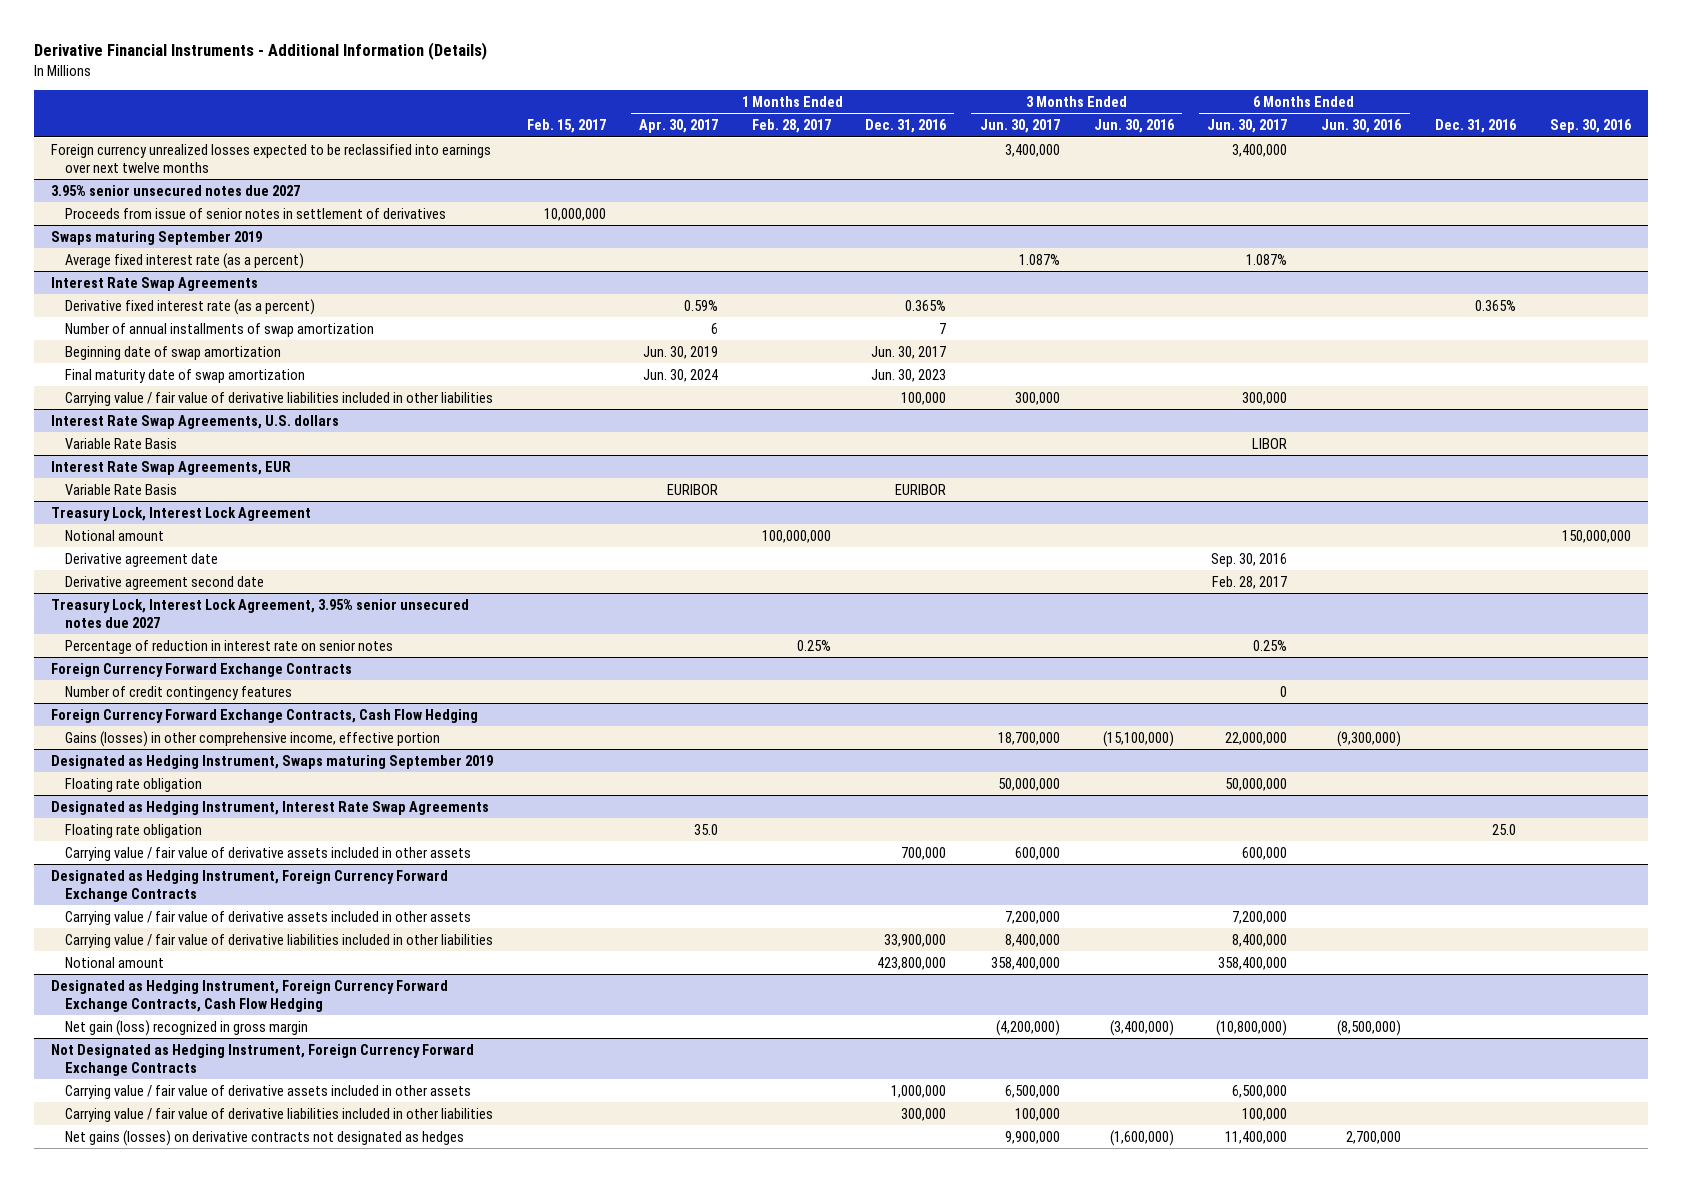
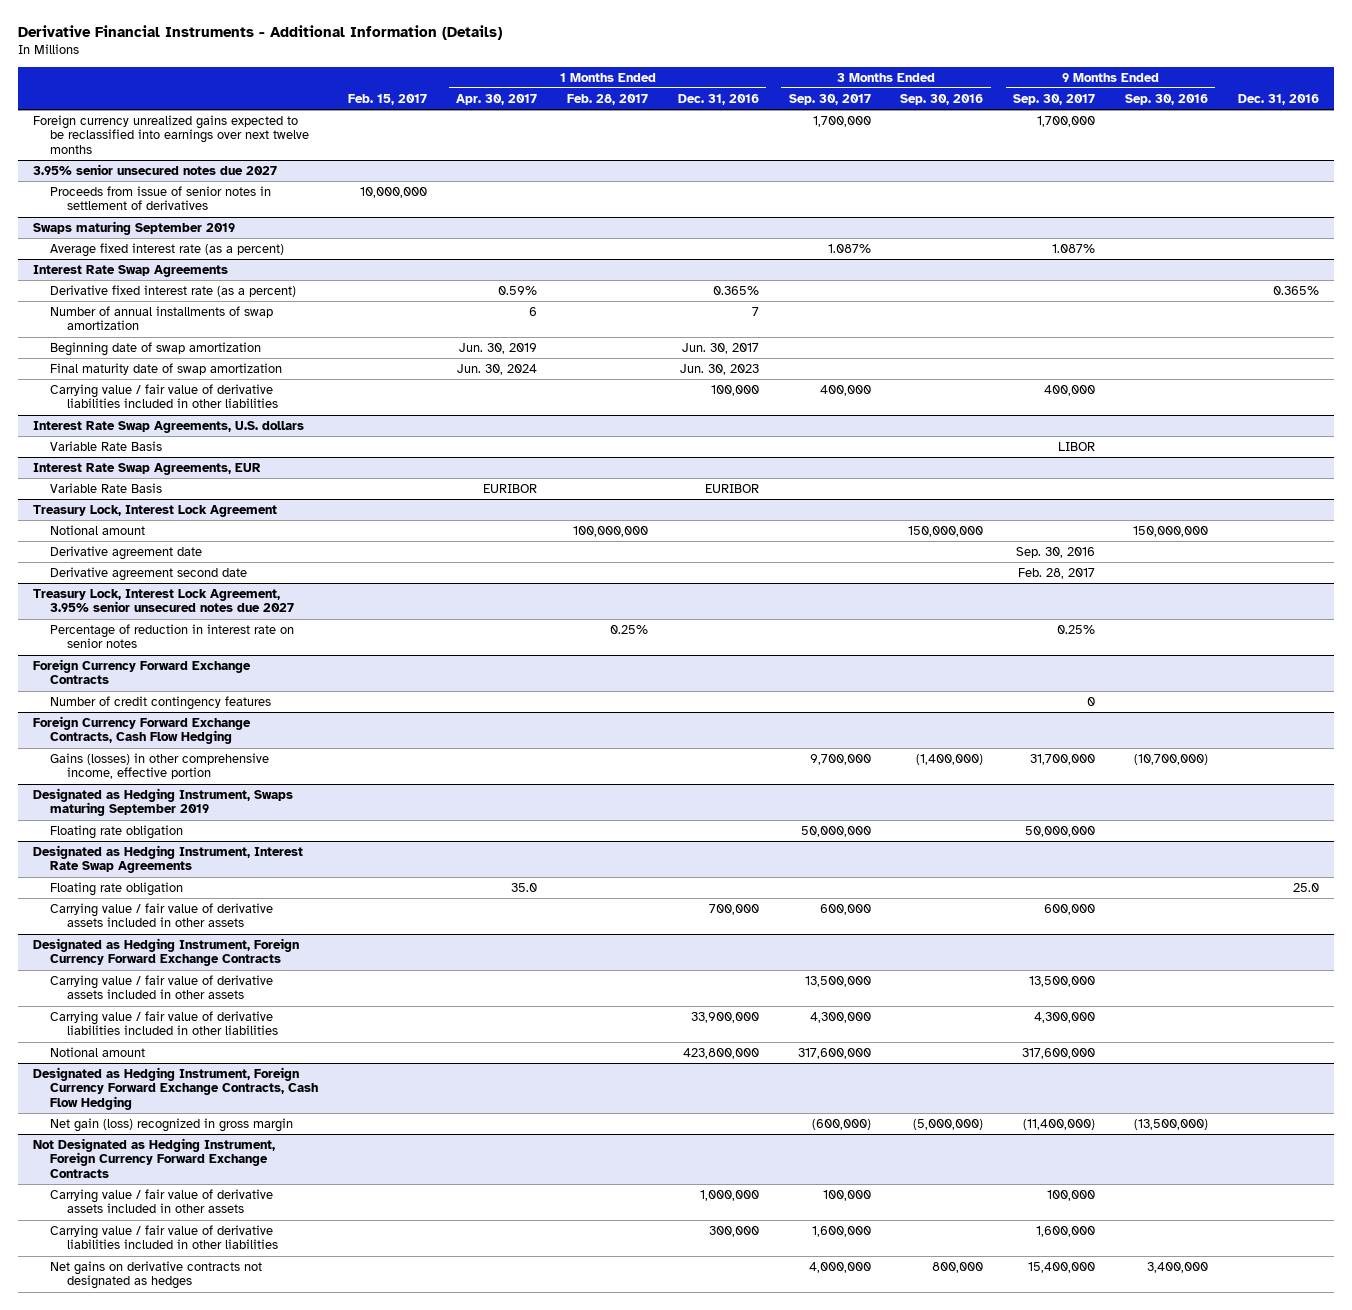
- | Feb. 15, 2017 | 1 Months Ended Apr. 30, 2017 | 1 Months Ended Feb. 28, 2017 | 1 Months Ended Dec. 31, 2016 | 3 Months Ended Jun. 30, 2017 | 3 Months Ended Jun. 30, 2016 | 6 Months Ended Jun. 30, 2017 | 6 Months Ended Jun. 30, 2016 | Dec. 31, 2016 | Sep. 30, 2016
+ | Feb. 15, 2017 | 1 Months Ended Apr. 30, 2017 | 1 Months Ended Feb. 28, 2017 | 1 Months Ended Dec. 31, 2016 | 3 Months Ended Sep. 30, 2017 | 3 Months Ended Sep. 30, 2016 | 9 Months Ended Sep. 30, 2017 | 9 Months Ended Sep. 30, 2016 | Dec. 31, 2016
- Foreign currency unrealized losses expected to be reclassified into earnings over next twelve months | | | | | 3,400,000 | | 3,400,000 | | |
+ Foreign currency unrealized gains expected to be reclassified into earnings over next twelve months | | | | | 1,700,000 | | 1,700,000 | |
@ Not Designated as Hedging Instrument, Foreign Currency Forward Exchange Contracts
- Net gains (losses) on derivative contracts not designated as hedges | | | | | 9,900,000 | (1,600,000) | 11,400,000 | 2,700,000 | |
+ Net gains on derivative contracts not designated as hedges | | | | | 4,000,000 | 800,000 | 15,400,000 | 3,400,000 |

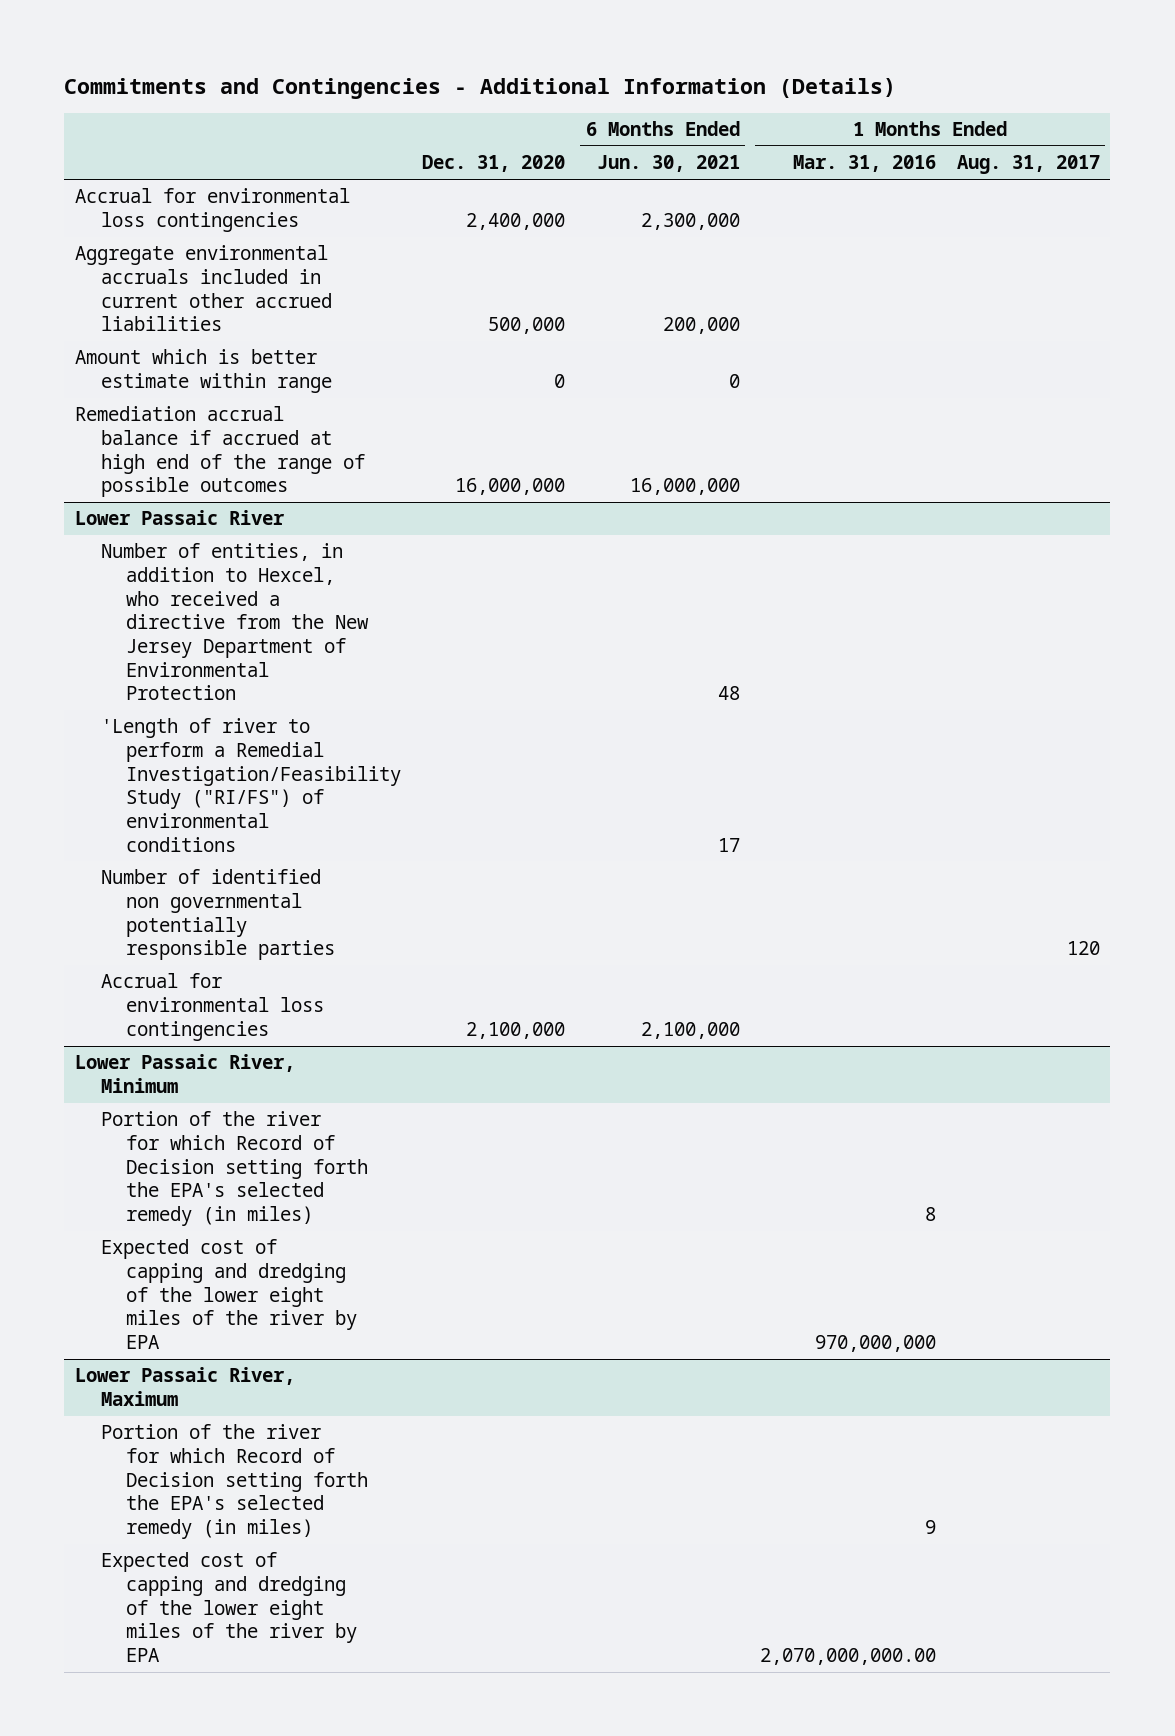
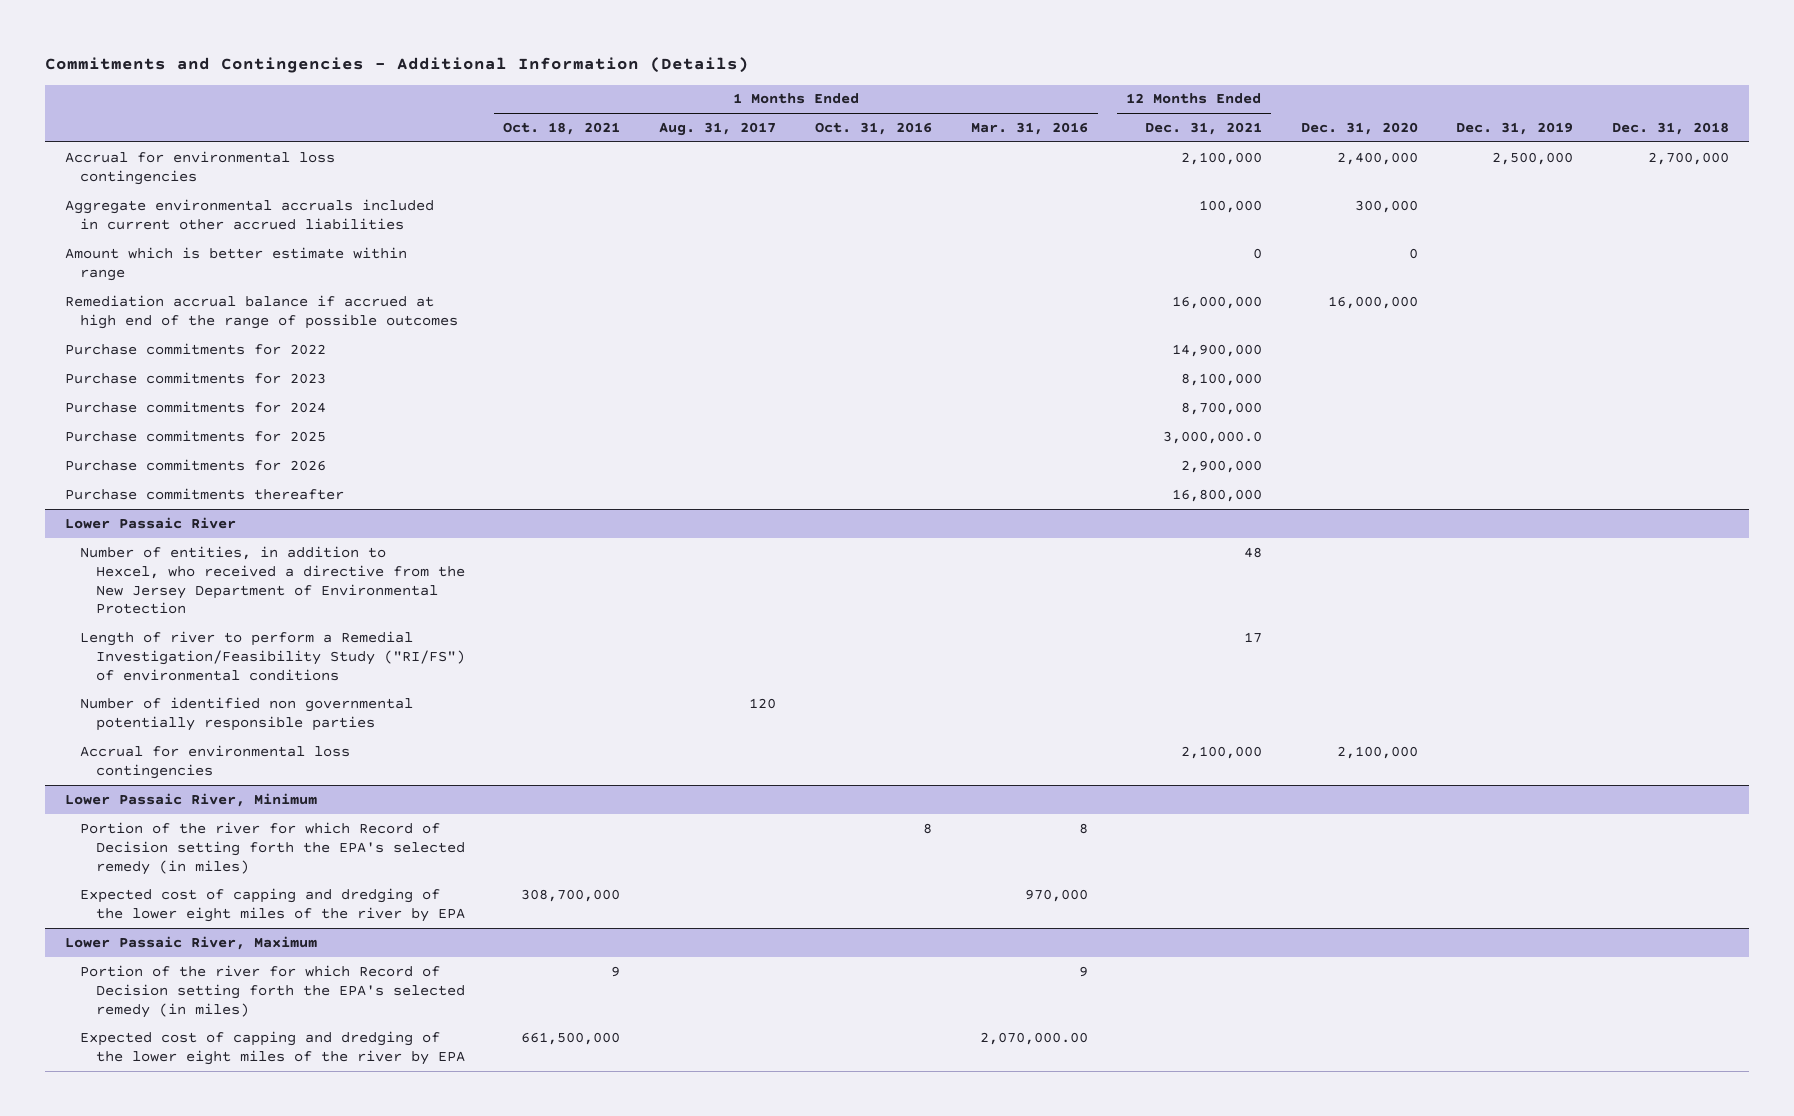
- | Dec. 31, 2020 | 6 Months Ended Jun. 30, 2021 | 1 Months Ended Mar. 31, 2016 | 1 Months Ended Aug. 31, 2017
+ | 1 Months Ended Oct. 18, 2021 | 1 Months Ended Aug. 31, 2017 | 1 Months Ended Oct. 31, 2016 | 1 Months Ended Mar. 31, 2016 | 12 Months Ended Dec. 31, 2021 | Dec. 31, 2020 | Dec. 31, 2019 | Dec. 31, 2018
- Aggregate environmental accruals included in current other accrued liabilities | 500,000 | 200,000 | |
+ Aggregate environmental accruals included in current other accrued liabilities | | | | | 100,000 | 300,000 | |
+ Purchase commitments for 2022 | | | | | 14,900,000 | | |
+ Purchase commitments for 2023 | | | | | 8,100,000 | | |
+ Purchase commitments for 2024 | | | | | 8,700,000 | | |
+ Purchase commitments for 2025 | | | | | 3,000,000.0 | | |
+ Purchase commitments for 2026 | | | | | 2,900,000 | | |
+ Purchase commitments thereafter | | | | | 16,800,000 | | |
@ Lower Passaic River
- 'Length of river to perform a Remedial Investigation/Feasibility Study ("RI/FS") of environmental conditions | | 17 | |
+ Length of river to perform a Remedial Investigation/Feasibility Study ("RI/FS") of environmental conditions | | | | | 17 | | |
@ Lower Passaic River, Minimum
- Expected cost of capping and dredging of the lower eight miles of the river by EPA | | | 970,000,000 |
+ Expected cost of capping and dredging of the lower eight miles of the river by EPA | 308,700,000 | | | 970,000 | | | |
@ Lower Passaic River, Maximum
- Expected cost of capping and dredging of the lower eight miles of the river by EPA | | | 2,070,000,000.00 |
+ Expected cost of capping and dredging of the lower eight miles of the river by EPA | 661,500,000 | | | 2,070,000.00 | | | |

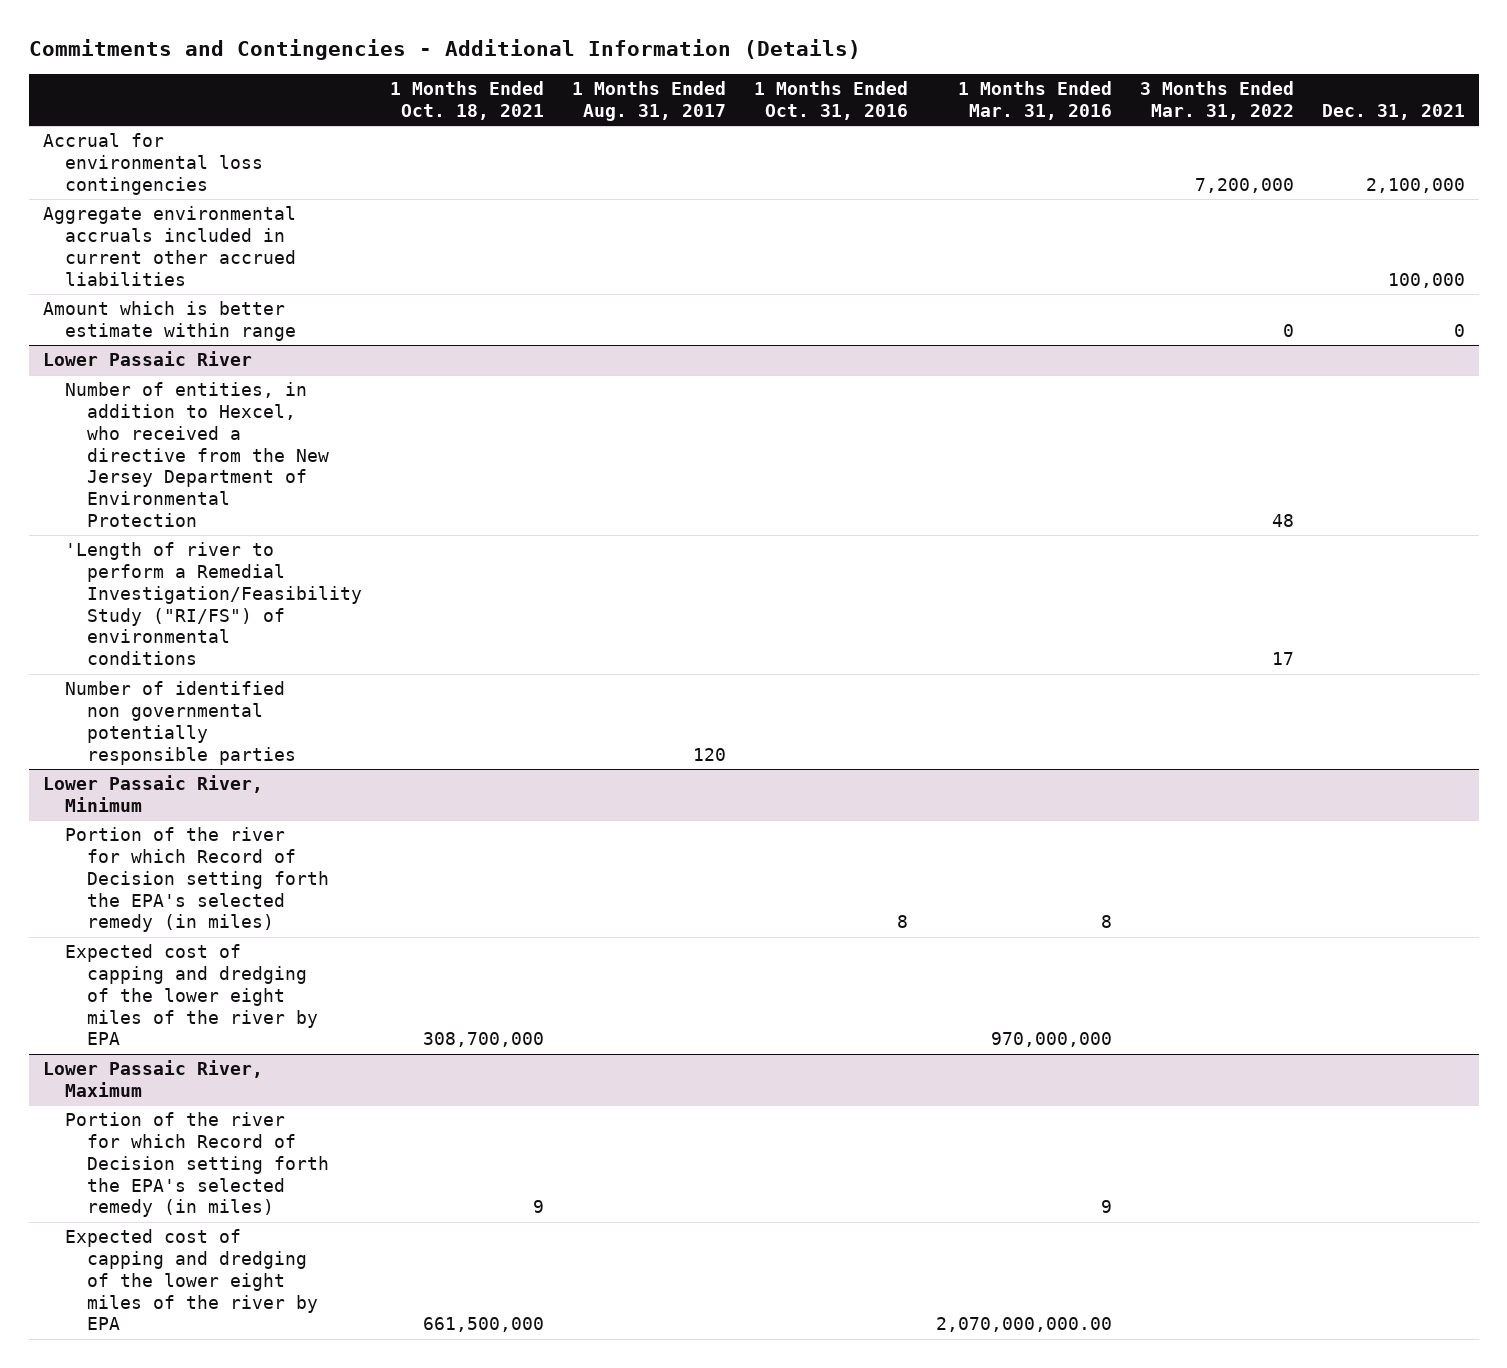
- | 1 Months Ended Oct. 18, 2021 | 1 Months Ended Aug. 31, 2017 | 1 Months Ended Oct. 31, 2016 | 1 Months Ended Mar. 31, 2016 | 12 Months Ended Dec. 31, 2021 | Dec. 31, 2020 | Dec. 31, 2019 | Dec. 31, 2018
+ | 1 Months Ended Oct. 18, 2021 | 1 Months Ended Aug. 31, 2017 | 1 Months Ended Oct. 31, 2016 | 1 Months Ended Mar. 31, 2016 | 3 Months Ended Mar. 31, 2022 | Dec. 31, 2021
- Remediation accrual balance if accrued at high end of the range of possible outcomes | | | | | 16,000,000 | 16,000,000 | |
- Purchase commitments for 2022 | | | | | 14,900,000 | | |
- Purchase commitments for 2023 | | | | | 8,100,000 | | |
- Purchase commitments for 2024 | | | | | 8,700,000 | | |
- Purchase commitments for 2025 | | | | | 3,000,000.0 | | |
- Purchase commitments for 2026 | | | | | 2,900,000 | | |
- Purchase commitments thereafter | | | | | 16,800,000 | | |
@ Lower Passaic River
- Length of river to perform a Remedial Investigation/Feasibility Study ("RI/FS") of environmental conditions | | | | | 17 | | |
+ 'Length of river to perform a Remedial Investigation/Feasibility Study ("RI/FS") of environmental conditions | | | | | 17 |
- Accrual for environmental loss contingencies | | | | | 2,100,000 | 2,100,000 | |
@ Lower Passaic River, Minimum
- Expected cost of capping and dredging of the lower eight miles of the river by EPA | 308,700,000 | | | 970,000 | | | |
+ Expected cost of capping and dredging of the lower eight miles of the river by EPA | 308,700,000 | | | 970,000,000 | |
@ Lower Passaic River, Maximum
- Expected cost of capping and dredging of the lower eight miles of the river by EPA | 661,500,000 | | | 2,070,000.00 | | | |
+ Expected cost of capping and dredging of the lower eight miles of the river by EPA | 661,500,000 | | | 2,070,000,000.00 | |

